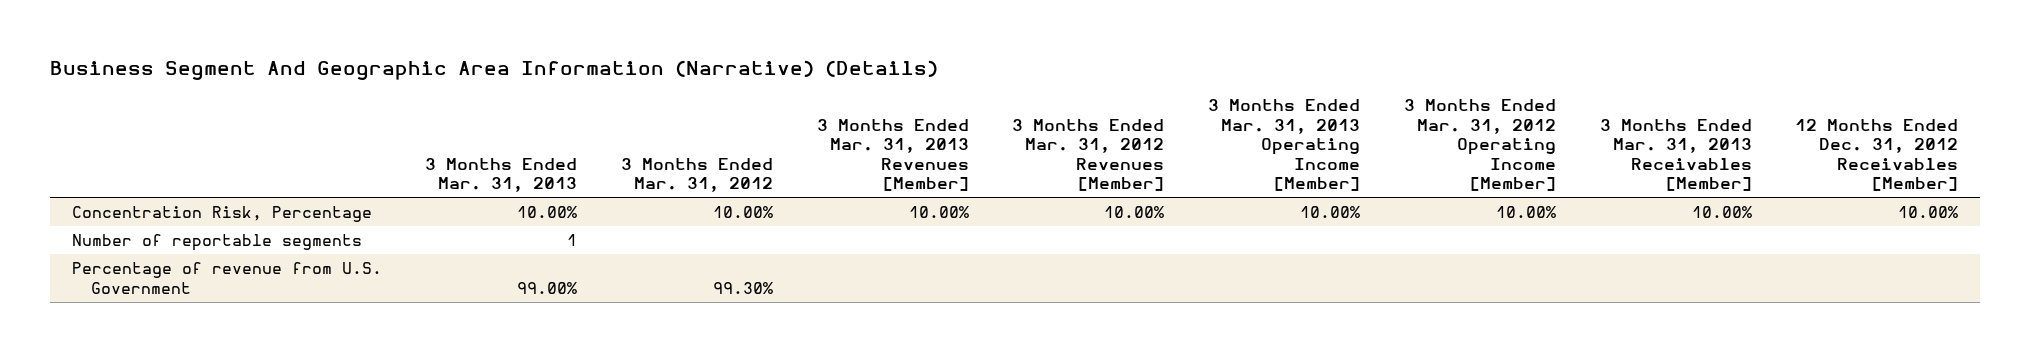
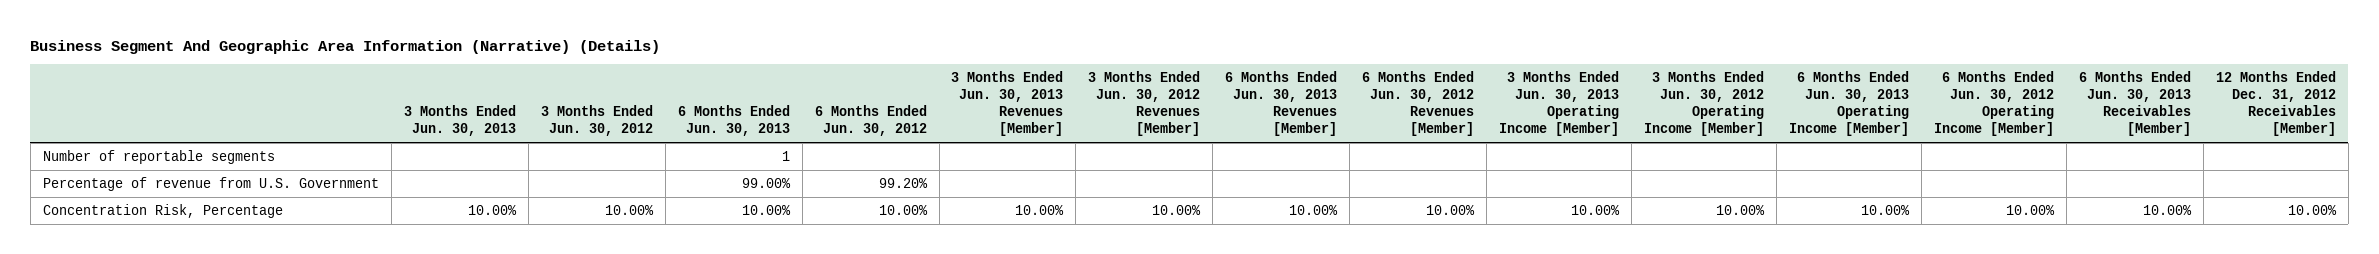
- | 3 Months Ended Mar. 31, 2013 | 3 Months Ended Mar. 31, 2012 | 3 Months Ended Mar. 31, 2013 Revenues [Member] | 3 Months Ended Mar. 31, 2012 Revenues [Member] | 3 Months Ended Mar. 31, 2013 Operating Income [Member] | 3 Months Ended Mar. 31, 2012 Operating Income [Member] | 3 Months Ended Mar. 31, 2013 Receivables [Member] | 12 Months Ended Dec. 31, 2012 Receivables [Member]
+ | 3 Months Ended Jun. 30, 2013 | 3 Months Ended Jun. 30, 2012 | 6 Months Ended Jun. 30, 2013 | 6 Months Ended Jun. 30, 2012 | 3 Months Ended Jun. 30, 2013 Revenues [Member] | 3 Months Ended Jun. 30, 2012 Revenues [Member] | 6 Months Ended Jun. 30, 2013 Revenues [Member] | 6 Months Ended Jun. 30, 2012 Revenues [Member] | 3 Months Ended Jun. 30, 2013 Operating Income [Member] | 3 Months Ended Jun. 30, 2012 Operating Income [Member] | 6 Months Ended Jun. 30, 2013 Operating Income [Member] | 6 Months Ended Jun. 30, 2012 Operating Income [Member] | 6 Months Ended Jun. 30, 2013 Receivables [Member] | 12 Months Ended Dec. 31, 2012 Receivables [Member]
moved down: Concentration Risk, Percentage | 10.00% | 10.00% | 10.00% | 10.00% | 10.00% | 10.00% | 10.00% | 10.00% | 10.00% | 10.00% | 10.00% | 10.00% | 10.00% | 10.00%

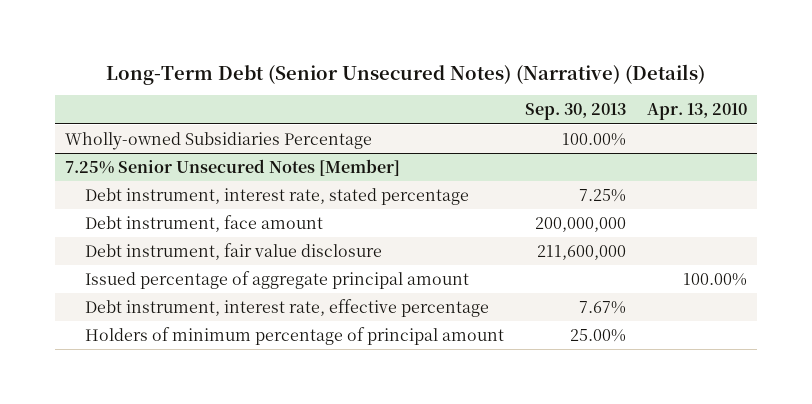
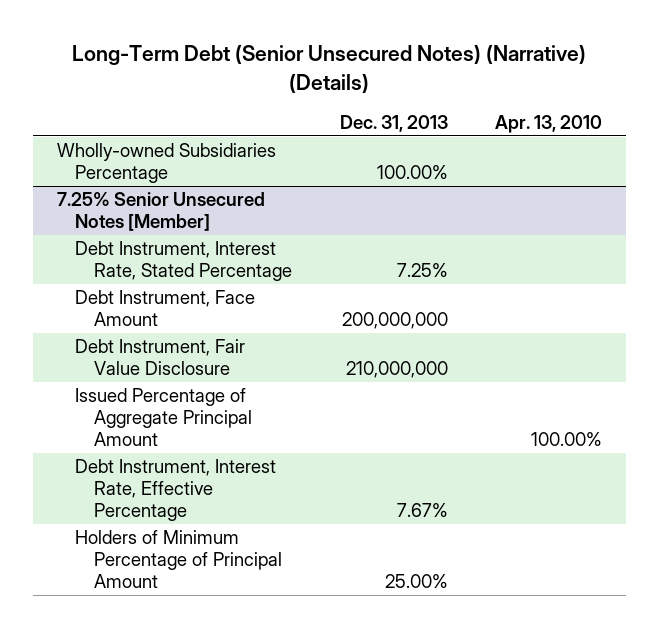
- | Sep. 30, 2013 | Apr. 13, 2010
+ | Dec. 31, 2013 | Apr. 13, 2010
@ 7.25% Senior Unsecured Notes [Member]
- Debt instrument, interest rate, stated percentage | 7.25% |
- Debt instrument, face amount | 200,000,000 |
- Debt instrument, fair value disclosure | 211,600,000 |
- Issued percentage of aggregate principal amount | | 100.00%
- Debt instrument, interest rate, effective percentage | 7.67% |
- Holders of minimum percentage of principal amount | 25.00% |
+ Debt Instrument, Interest Rate, Stated Percentage | 7.25% |
+ Debt Instrument, Face Amount | 200,000,000 |
+ Debt Instrument, Fair Value Disclosure | 210,000,000 |
+ Issued Percentage of Aggregate Principal Amount | | 100.00%
+ Debt Instrument, Interest Rate, Effective Percentage | 7.67% |
+ Holders of Minimum Percentage of Principal Amount | 25.00% |

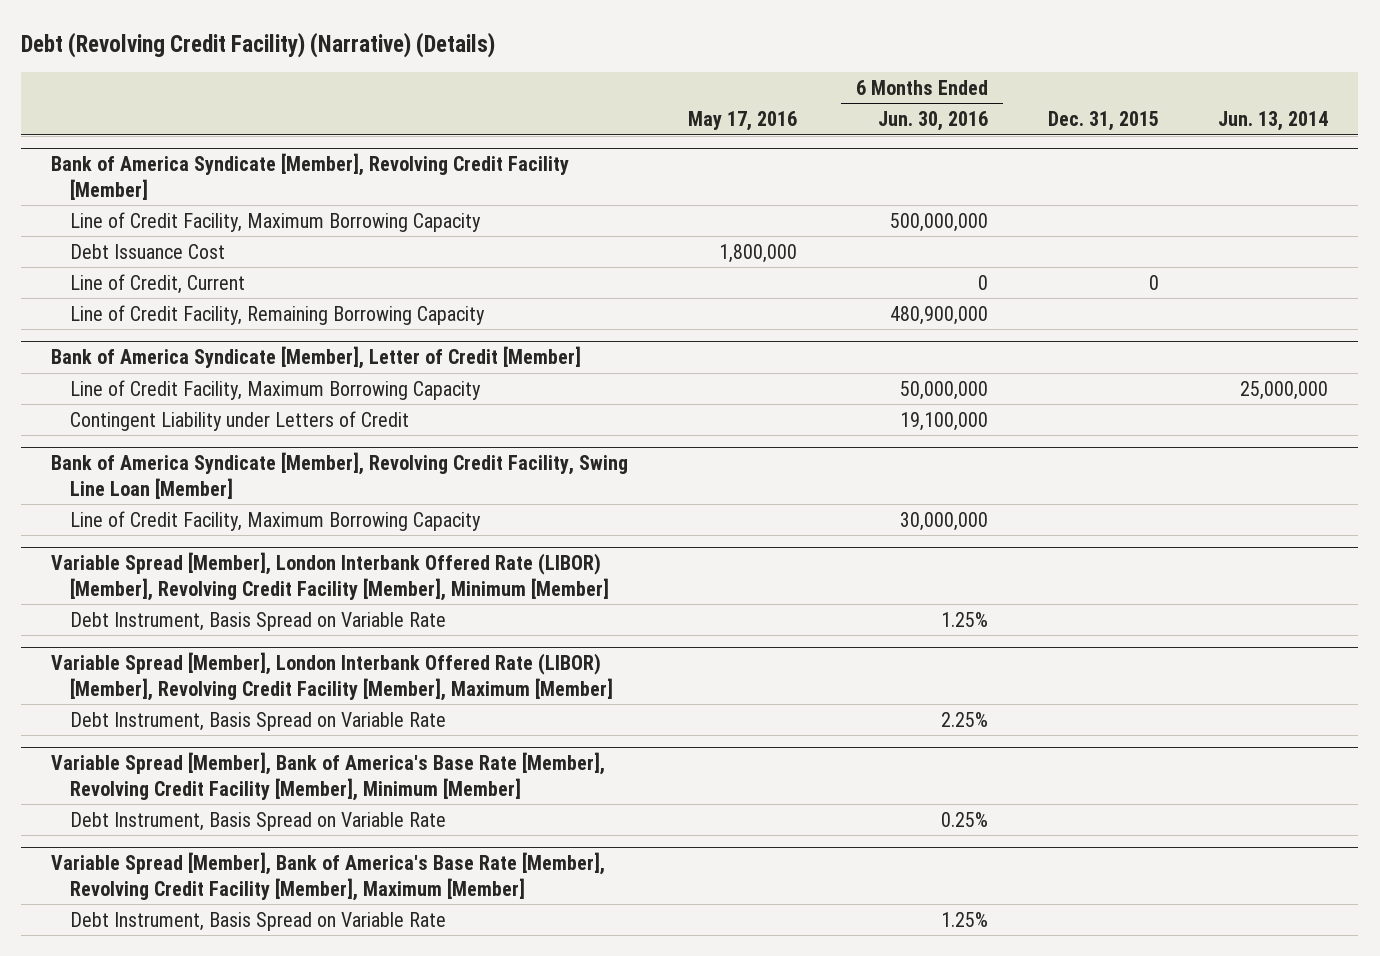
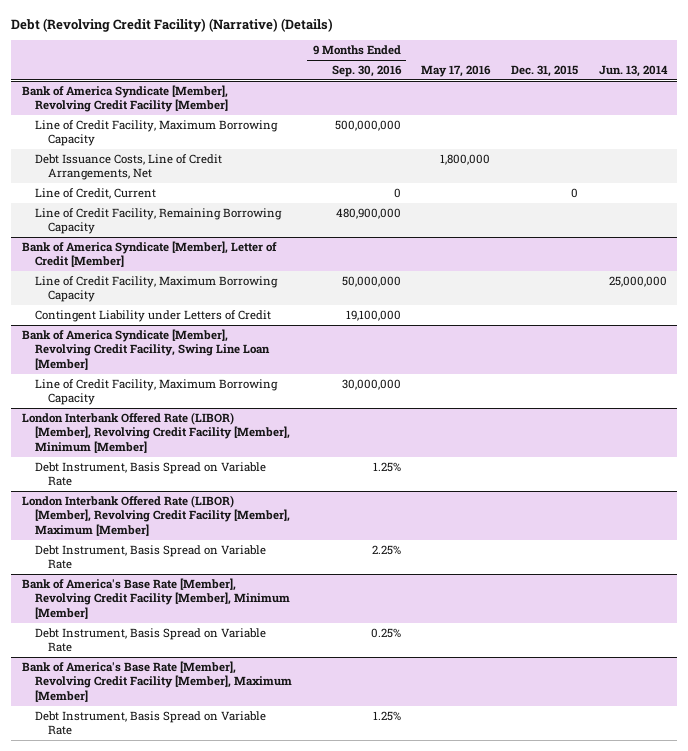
- | May 17, 2016 | 6 Months Ended Jun. 30, 2016 | Dec. 31, 2015 | Jun. 13, 2014
+ | 9 Months Ended Sep. 30, 2016 | May 17, 2016 | Dec. 31, 2015 | Jun. 13, 2014
@ Bank of America Syndicate [Member], Revolving Credit Facility [Member]
- Debt Issuance Cost | 1,800,000 | | |
+ Debt Issuance Costs, Line of Credit Arrangements, Net | | 1,800,000 | |
- Variable Spread [Member], London Interbank Offered Rate (LIBOR) [Member], Revolving Credit Facility [Member], Minimum [Member]
+ London Interbank Offered Rate (LIBOR) [Member], Revolving Credit Facility [Member], Minimum [Member]
- Variable Spread [Member], London Interbank Offered Rate (LIBOR) [Member], Revolving Credit Facility [Member], Maximum [Member]
+ London Interbank Offered Rate (LIBOR) [Member], Revolving Credit Facility [Member], Maximum [Member]
- Variable Spread [Member], Bank of America's Base Rate [Member], Revolving Credit Facility [Member], Minimum [Member]
+ Bank of America's Base Rate [Member], Revolving Credit Facility [Member], Minimum [Member]
- Variable Spread [Member], Bank of America's Base Rate [Member], Revolving Credit Facility [Member], Maximum [Member]
+ Bank of America's Base Rate [Member], Revolving Credit Facility [Member], Maximum [Member]

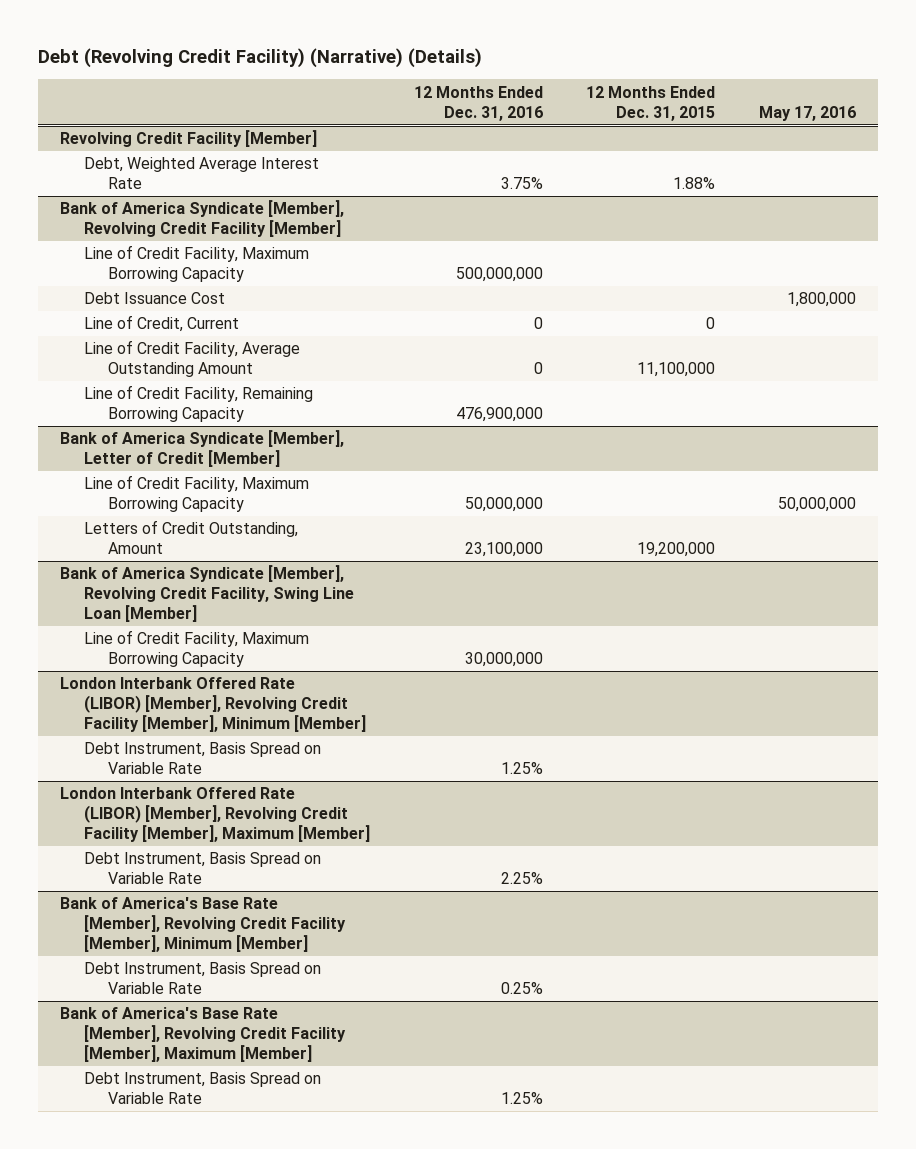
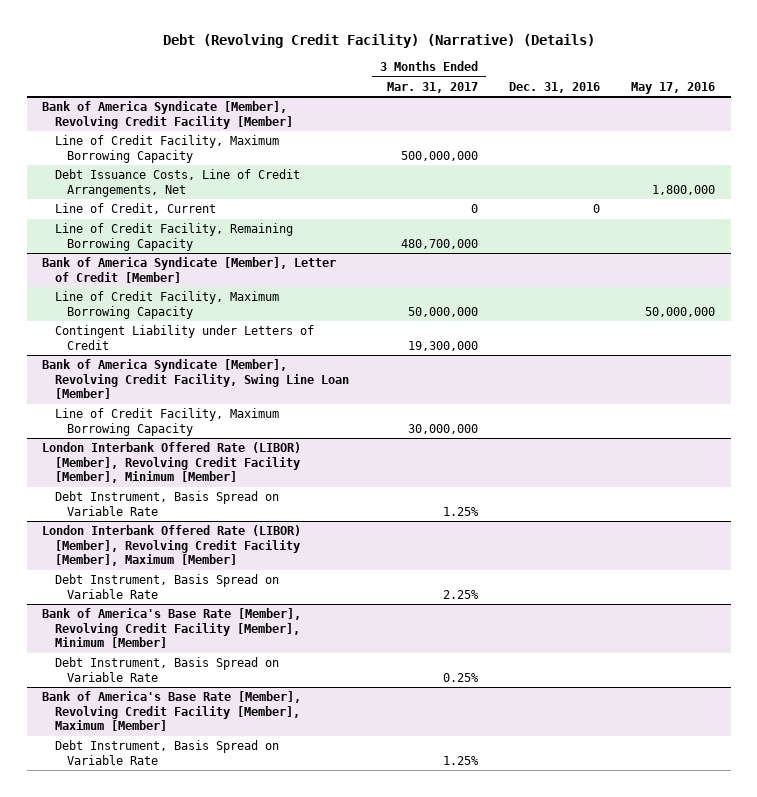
- | 12 Months Ended Dec. 31, 2016 | 12 Months Ended Dec. 31, 2015 | May 17, 2016
+ | 3 Months Ended Mar. 31, 2017 | Dec. 31, 2016 | May 17, 2016
- Revolving Credit Facility [Member]
- Debt, Weighted Average Interest Rate | 3.75% | 1.88% |
@ Bank of America Syndicate [Member], Revolving Credit Facility [Member]
- Debt Issuance Cost | | | 1,800,000
+ Debt Issuance Costs, Line of Credit Arrangements, Net | | | 1,800,000
- Line of Credit Facility, Average Outstanding Amount | 0 | 11,100,000 |
@ Bank of America Syndicate [Member], Letter of Credit [Member]
- Letters of Credit Outstanding, Amount | 23,100,000 | 19,200,000 |
+ Contingent Liability under Letters of Credit | 19,300,000 | |

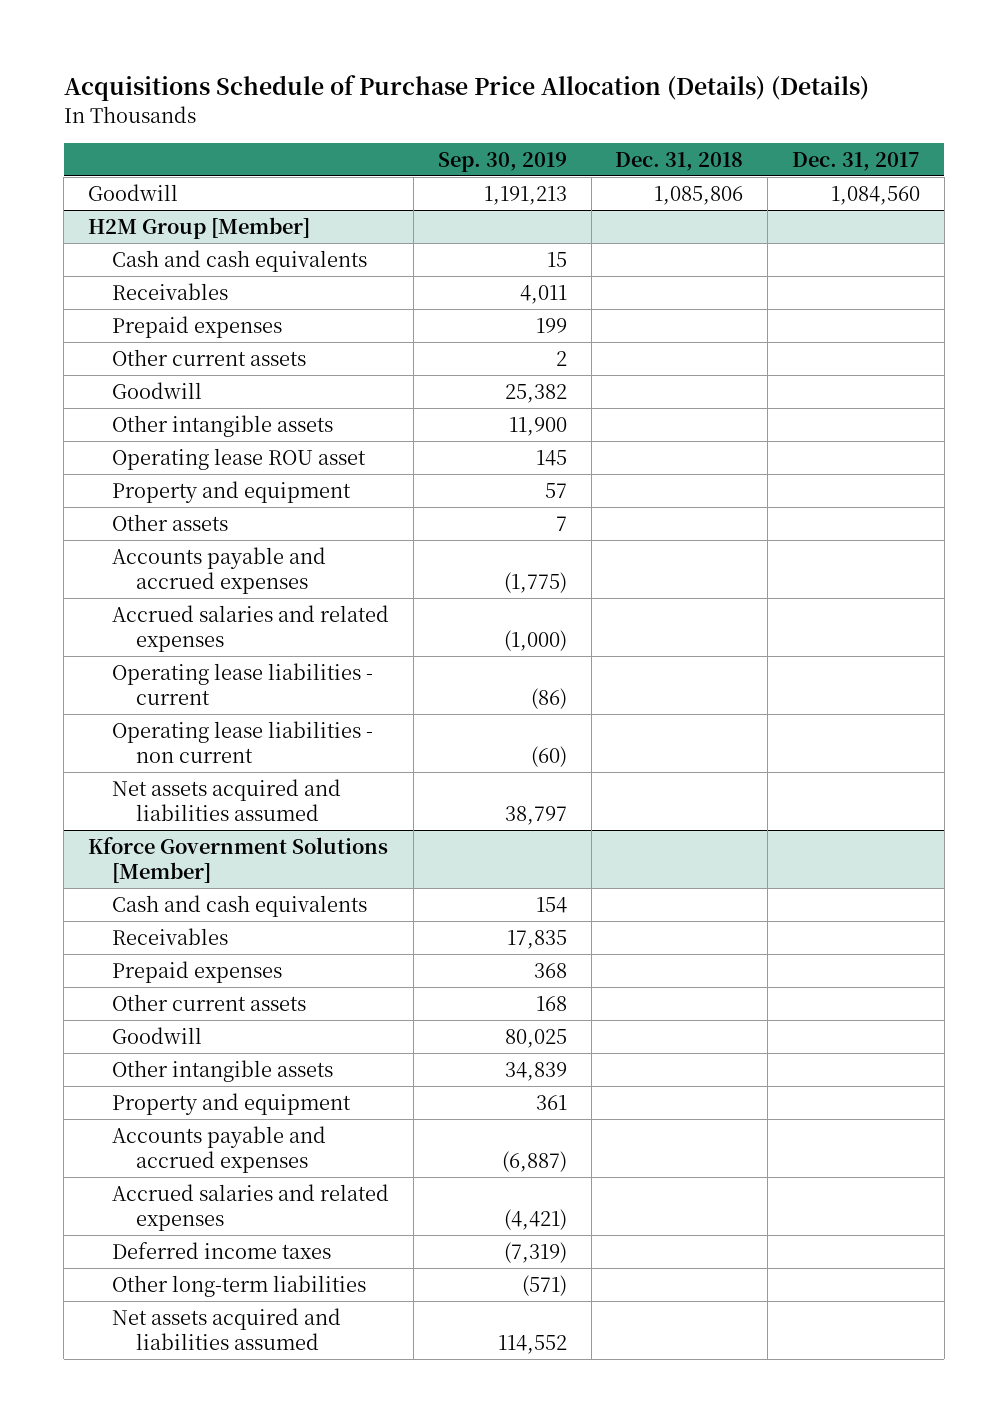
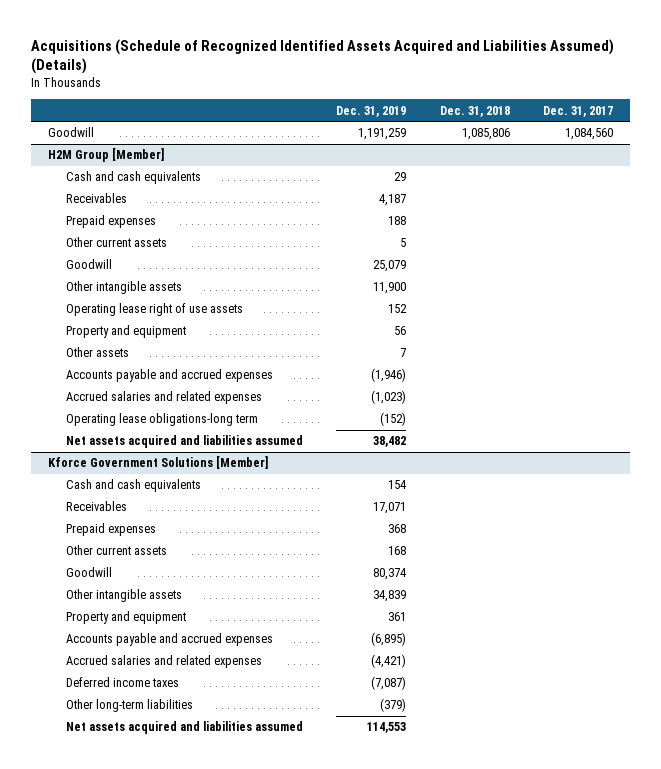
- Acquisitions Schedule of Purchase Price Allocation (Details) (Details)
+ Acquisitions (Schedule of Recognized Identified Assets Acquired and Liabilities Assumed) (Details)
- | Sep. 30, 2019 | Dec. 31, 2018 | Dec. 31, 2017
+ | Dec. 31, 2019 | Dec. 31, 2018 | Dec. 31, 2017
@ H2M Group [Member]
- Operating lease ROU asset | 145 | |
+ Operating lease right of use assets | 152 | |
- Operating lease liabilities - current | (86) | |
- Operating lease liabilities - non current | (60) | |
+ Operating lease obligations-long term | (152) | |

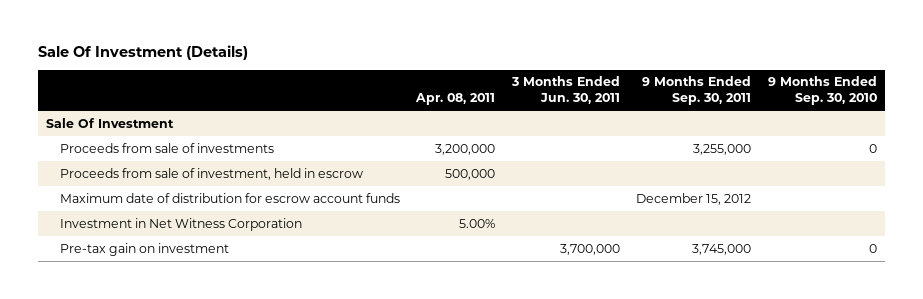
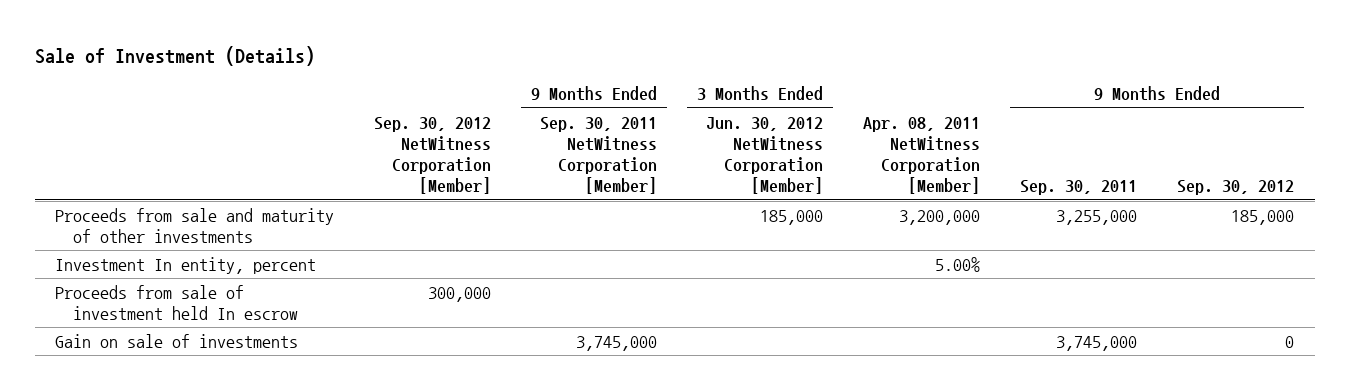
- Sale Of Investment (Details)
+ Sale of Investment (Details)
- | Apr. 08, 2011 | 3 Months Ended Jun. 30, 2011 | 9 Months Ended Sep. 30, 2011 | 9 Months Ended Sep. 30, 2010
+ | Sep. 30, 2012 NetWitness Corporation [Member] | 9 Months Ended Sep. 30, 2011 NetWitness Corporation [Member] | 3 Months Ended Jun. 30, 2012 NetWitness Corporation [Member] | Apr. 08, 2011 NetWitness Corporation [Member] | 9 Months Ended Sep. 30, 2011 | 9 Months Ended Sep. 30, 2012
- Sale Of Investment
- Proceeds from sale of investments | 3,200,000 | | 3,255,000 | 0
- Proceeds from sale of investment, held in escrow | 500,000 | | |
- Maximum date of distribution for escrow account funds | | | December 15, 2012 |
- Investment in Net Witness Corporation | 5.00% | | |
- Pre-tax gain on investment | | 3,700,000 | 3,745,000 | 0
+ Proceeds from sale and maturity of other investments | | | 185,000 | 3,200,000 | 3,255,000 | 185,000
+ Investment In entity, percent | | | | 5.00% | |
+ Proceeds from sale of investment held In escrow | 300,000 | | | | |
+ Gain on sale of investments | | 3,745,000 | | | 3,745,000 | 0

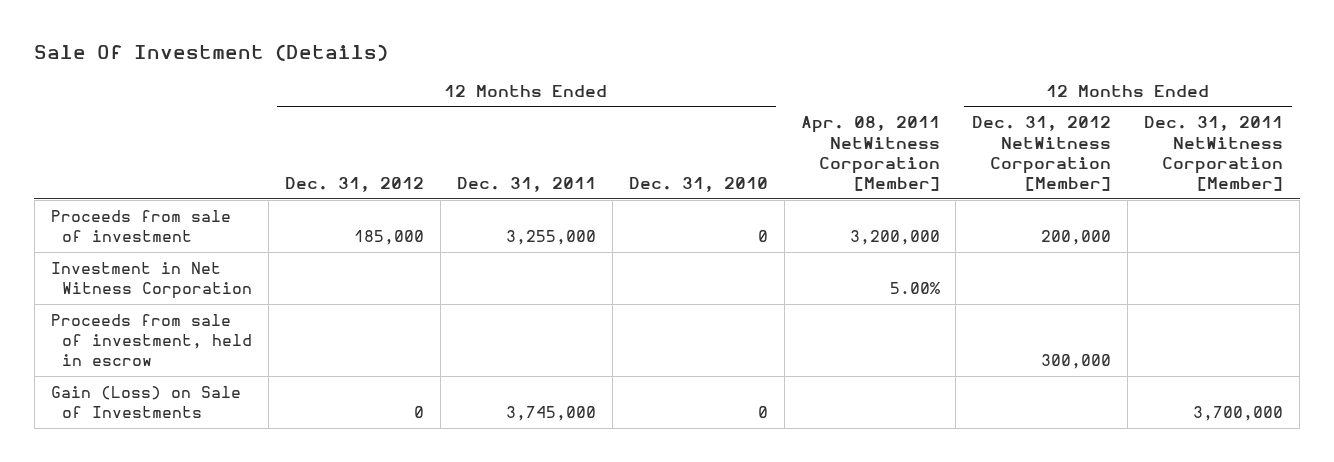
- Sale of Investment (Details)
+ Sale Of Investment (Details)
- | Sep. 30, 2012 NetWitness Corporation [Member] | 9 Months Ended Sep. 30, 2011 NetWitness Corporation [Member] | 3 Months Ended Jun. 30, 2012 NetWitness Corporation [Member] | Apr. 08, 2011 NetWitness Corporation [Member] | 9 Months Ended Sep. 30, 2011 | 9 Months Ended Sep. 30, 2012
+ | 12 Months Ended Dec. 31, 2012 | 12 Months Ended Dec. 31, 2011 | 12 Months Ended Dec. 31, 2010 | Apr. 08, 2011 NetWitness Corporation [Member] | 12 Months Ended Dec. 31, 2012 NetWitness Corporation [Member] | 12 Months Ended Dec. 31, 2011 NetWitness Corporation [Member]
- Proceeds from sale and maturity of other investments | | | 185,000 | 3,200,000 | 3,255,000 | 185,000
- Investment In entity, percent | | | | 5.00% | |
- Proceeds from sale of investment held In escrow | 300,000 | | | | |
- Gain on sale of investments | | 3,745,000 | | | 3,745,000 | 0
+ Proceeds from sale of investment | 185,000 | 3,255,000 | 0 | 3,200,000 | 200,000 |
+ Investment in Net Witness Corporation | | | | 5.00% | |
+ Proceeds from sale of investment, held in escrow | | | | | 300,000 |
+ Gain (Loss) on Sale of Investments | 0 | 3,745,000 | 0 | | | 3,700,000

